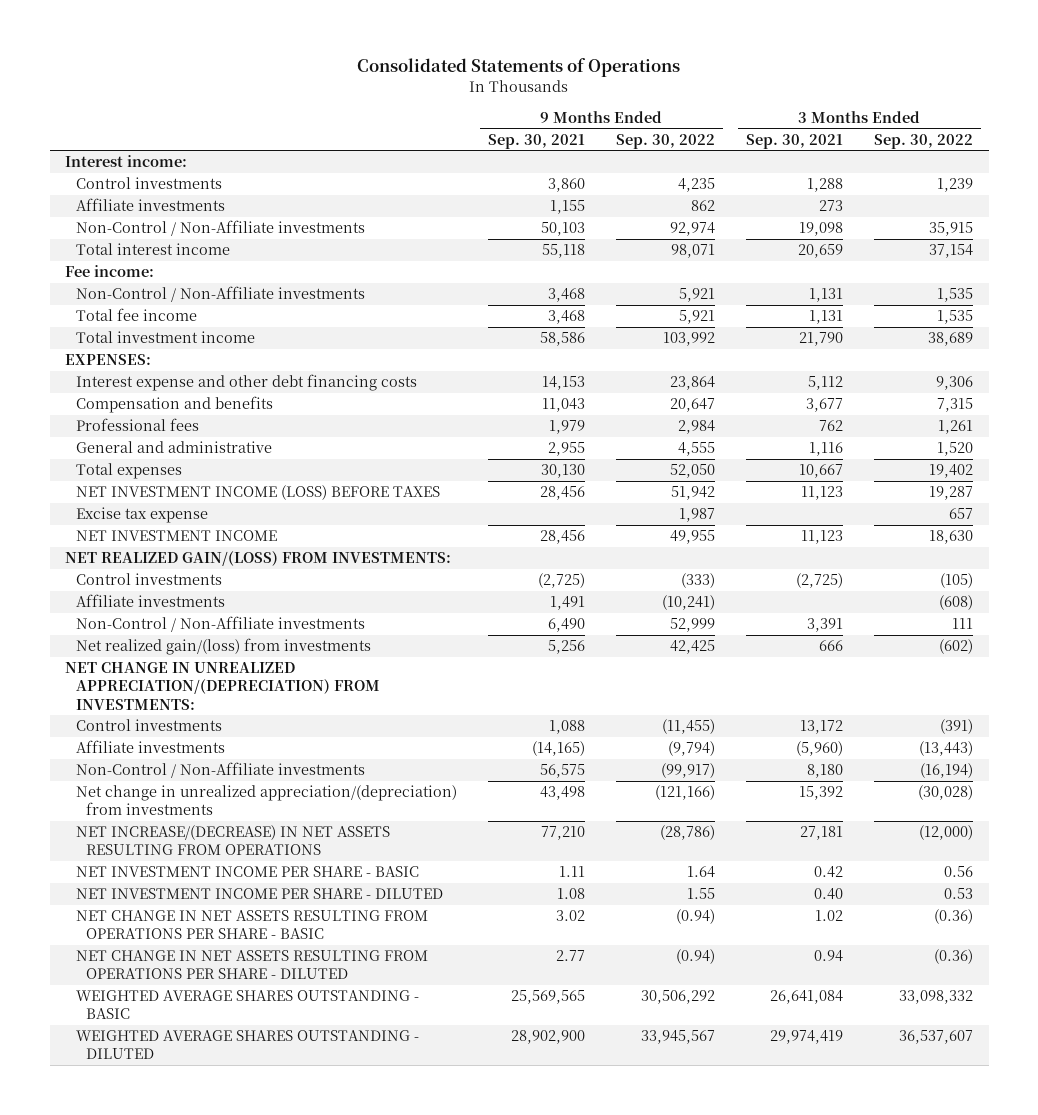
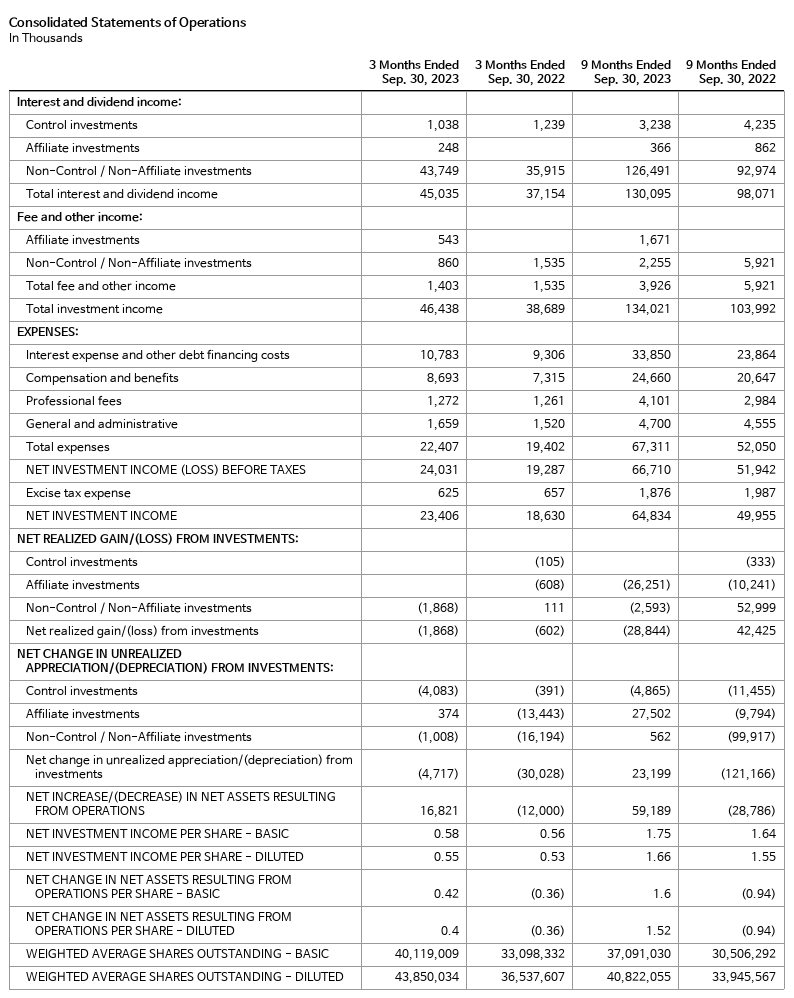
- | 9 Months Ended Sep. 30, 2021 | 9 Months Ended Sep. 30, 2022 | 3 Months Ended Sep. 30, 2021 | 3 Months Ended Sep. 30, 2022
+ | 3 Months Ended Sep. 30, 2023 | 3 Months Ended Sep. 30, 2022 | 9 Months Ended Sep. 30, 2023 | 9 Months Ended Sep. 30, 2022
- Interest income:
+ Interest and dividend income:
- Total interest income | 55,118 | 98,071 | 20,659 | 37,154
- Fee income:
+ Total interest and dividend income | 45,035 | 37,154 | 130,095 | 98,071
+ Fee and other income:
+ Affiliate investments | 543 | | 1,671 |
- Total fee income | 3,468 | 5,921 | 1,131 | 1,535
+ Total fee and other income | 1,403 | 1,535 | 3,926 | 5,921

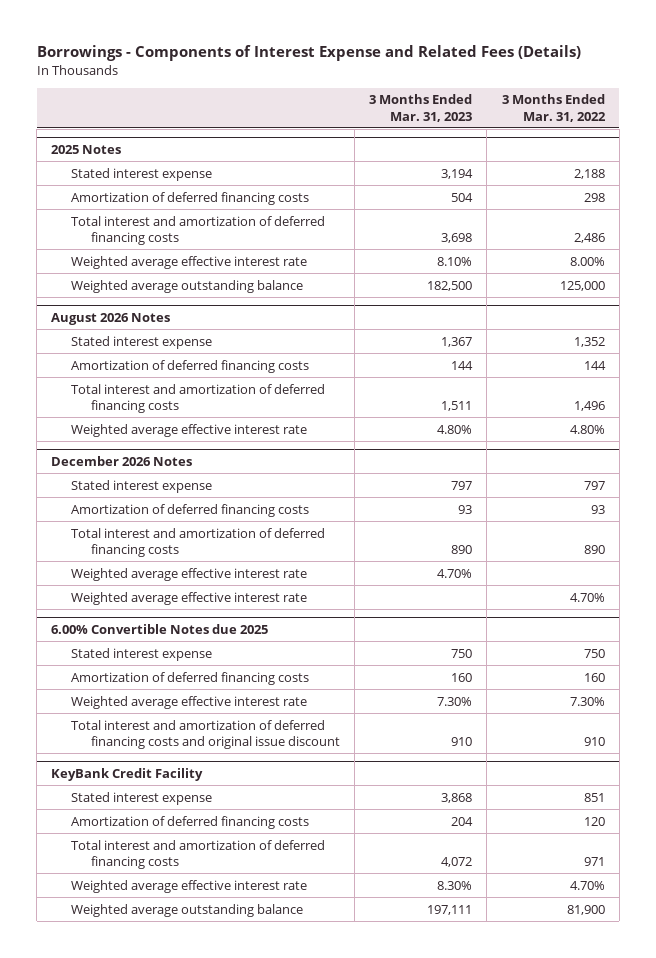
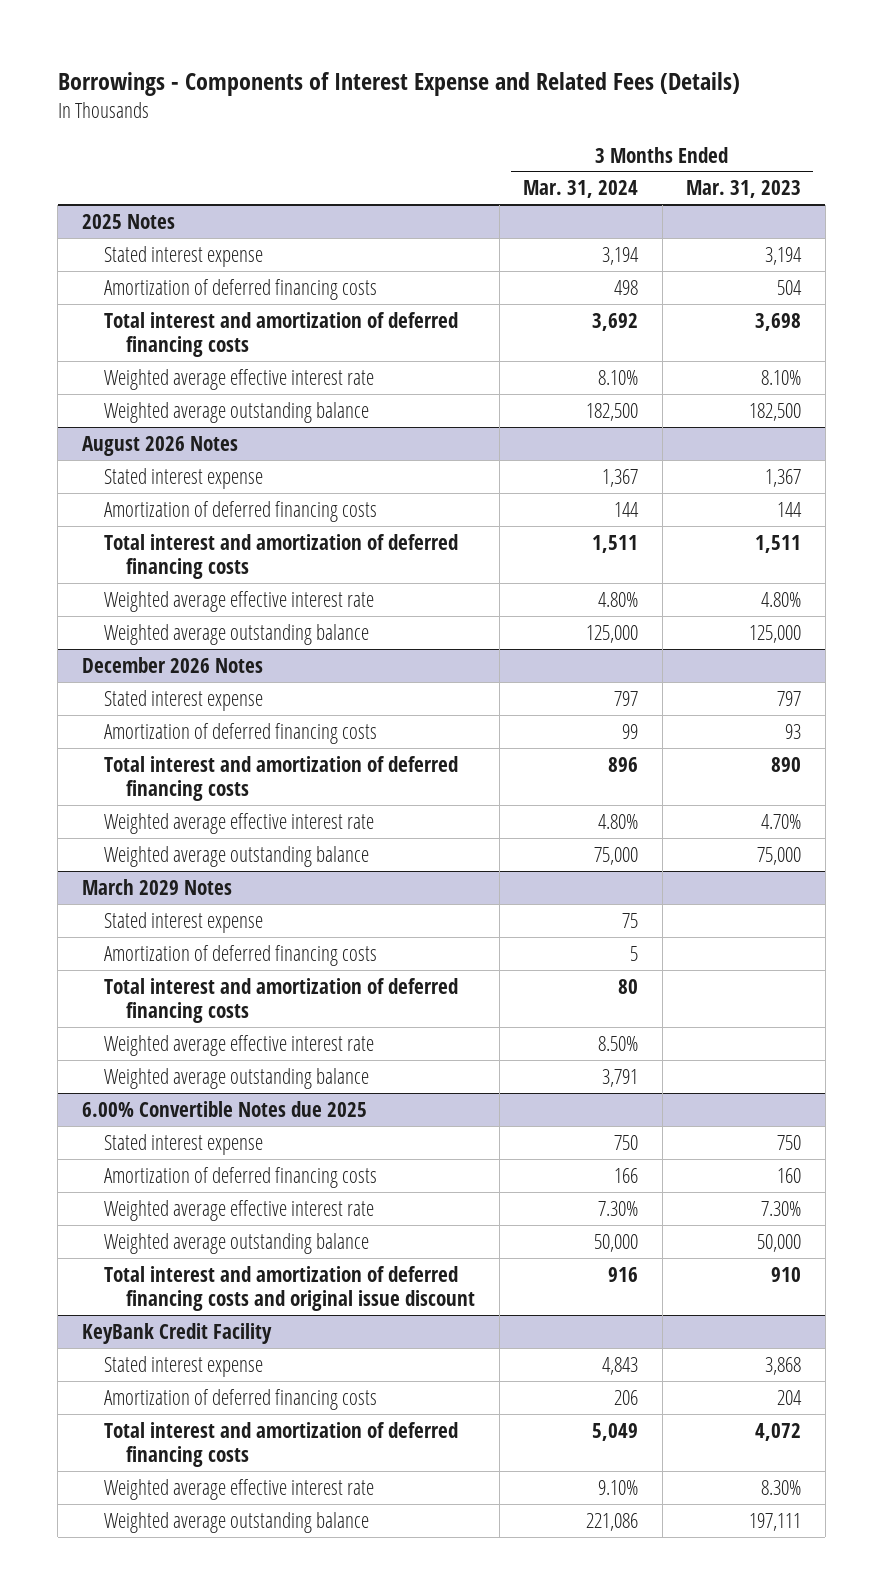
- | 3 Months Ended Mar. 31, 2023 | 3 Months Ended Mar. 31, 2022
+ | 3 Months Ended Mar. 31, 2024 | 3 Months Ended Mar. 31, 2023
@ August 2026 Notes
+ Weighted average outstanding balance | 125,000 | 125,000
@ December 2026 Notes
+ Weighted average outstanding balance | 75,000 | 75,000
+ March 2029 Notes
+ Stated interest expense | 75 |
+ Amortization of deferred financing costs | 5 |
+ Total interest and amortization of deferred financing costs | 80 |
+ Weighted average outstanding balance | 3,791 |
@ 6.00% Convertible Notes due 2025
+ Weighted average outstanding balance | 50,000 | 50,000

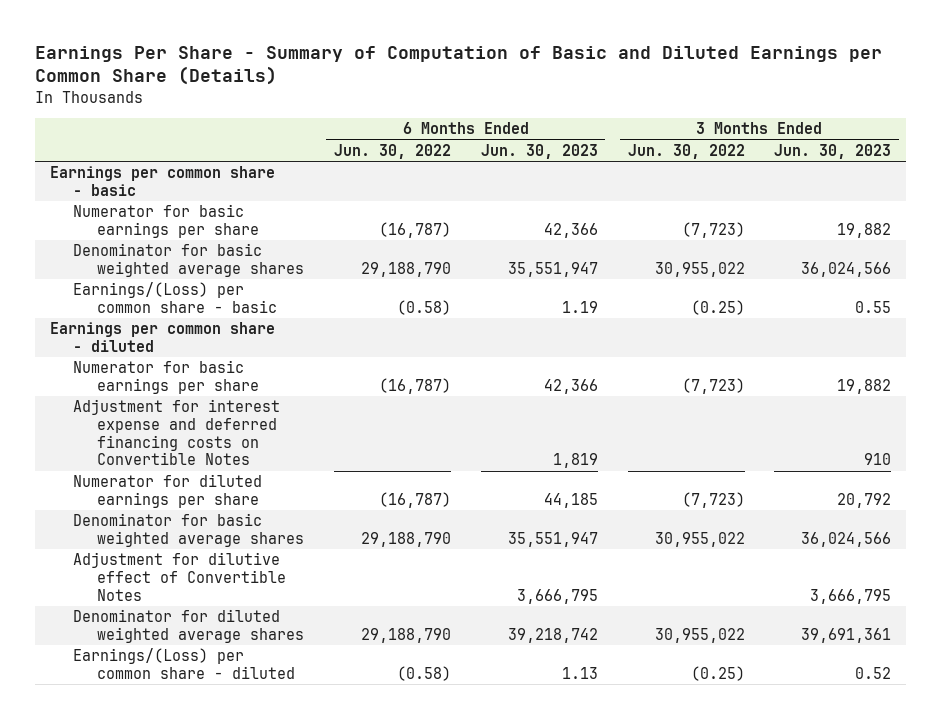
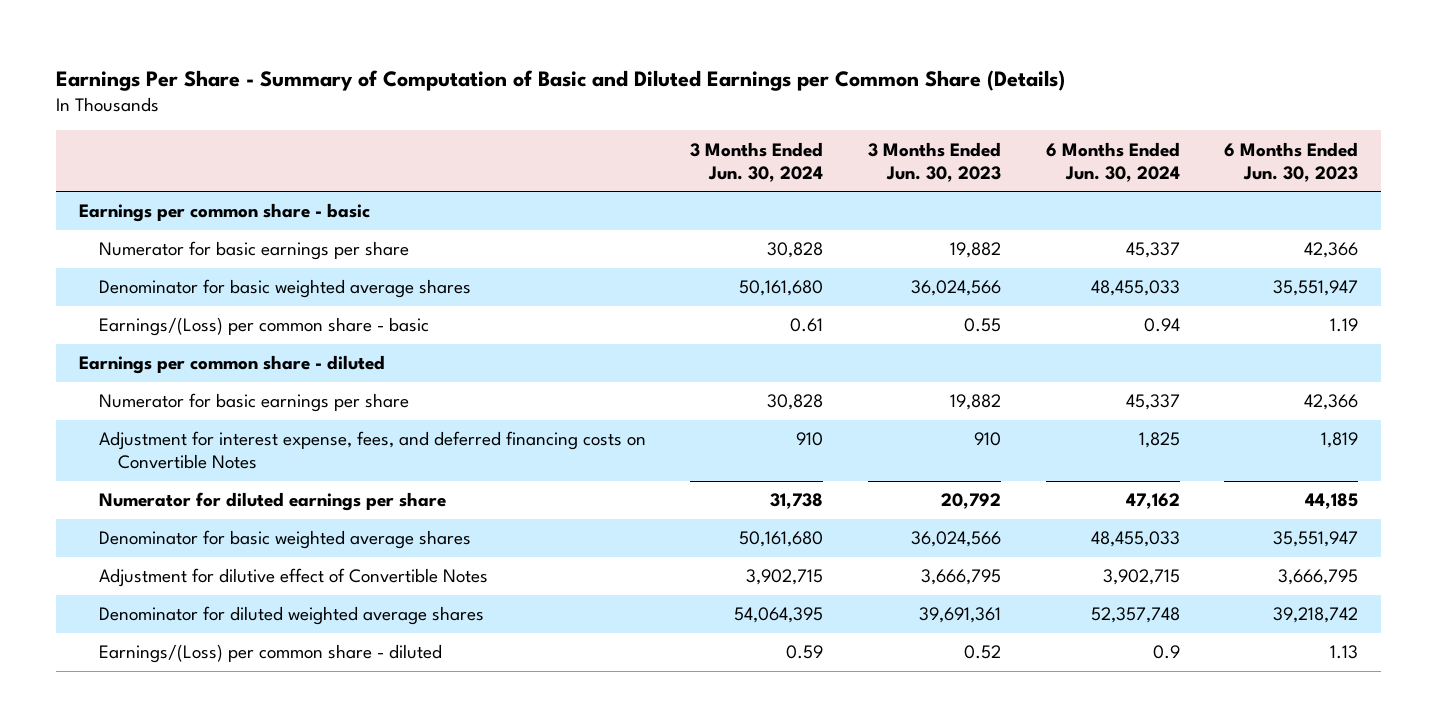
- | 6 Months Ended Jun. 30, 2022 | 6 Months Ended Jun. 30, 2023 | 3 Months Ended Jun. 30, 2022 | 3 Months Ended Jun. 30, 2023
+ | 3 Months Ended Jun. 30, 2024 | 3 Months Ended Jun. 30, 2023 | 6 Months Ended Jun. 30, 2024 | 6 Months Ended Jun. 30, 2023
- Adjustment for interest expense and deferred financing costs on Convertible Notes | | 1,819 | | 910
+ Adjustment for interest expense, fees, and deferred financing costs on Convertible Notes | 910 | 910 | 1,825 | 1,819

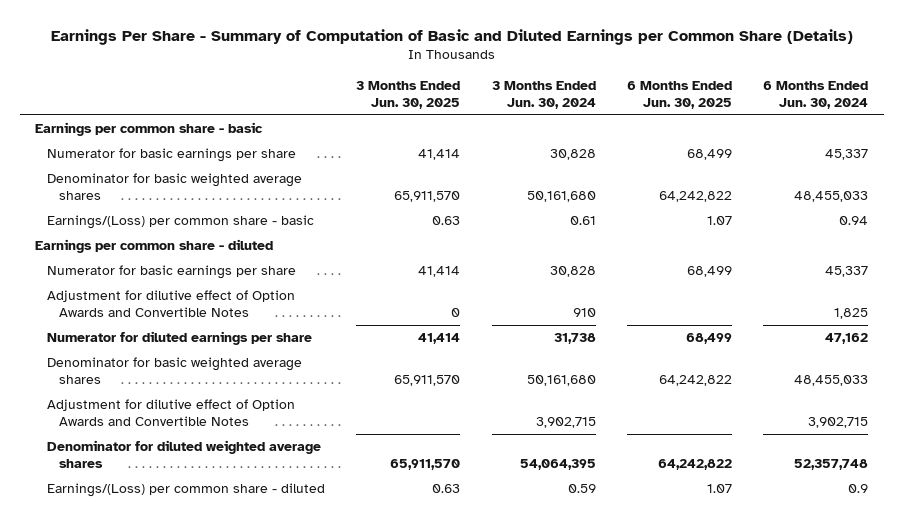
- | 3 Months Ended Jun. 30, 2024 | 3 Months Ended Jun. 30, 2023 | 6 Months Ended Jun. 30, 2024 | 6 Months Ended Jun. 30, 2023
+ | 3 Months Ended Jun. 30, 2025 | 3 Months Ended Jun. 30, 2024 | 6 Months Ended Jun. 30, 2025 | 6 Months Ended Jun. 30, 2024
- Adjustment for interest expense, fees, and deferred financing costs on Convertible Notes | 910 | 910 | 1,825 | 1,819
+ Adjustment for dilutive effect of Option Awards and Convertible Notes | 0 | 910 | | 1,825
- Adjustment for dilutive effect of Convertible Notes | 3,902,715 | 3,666,795 | 3,902,715 | 3,666,795
+ Adjustment for dilutive effect of Option Awards and Convertible Notes | | 3,902,715 | | 3,902,715

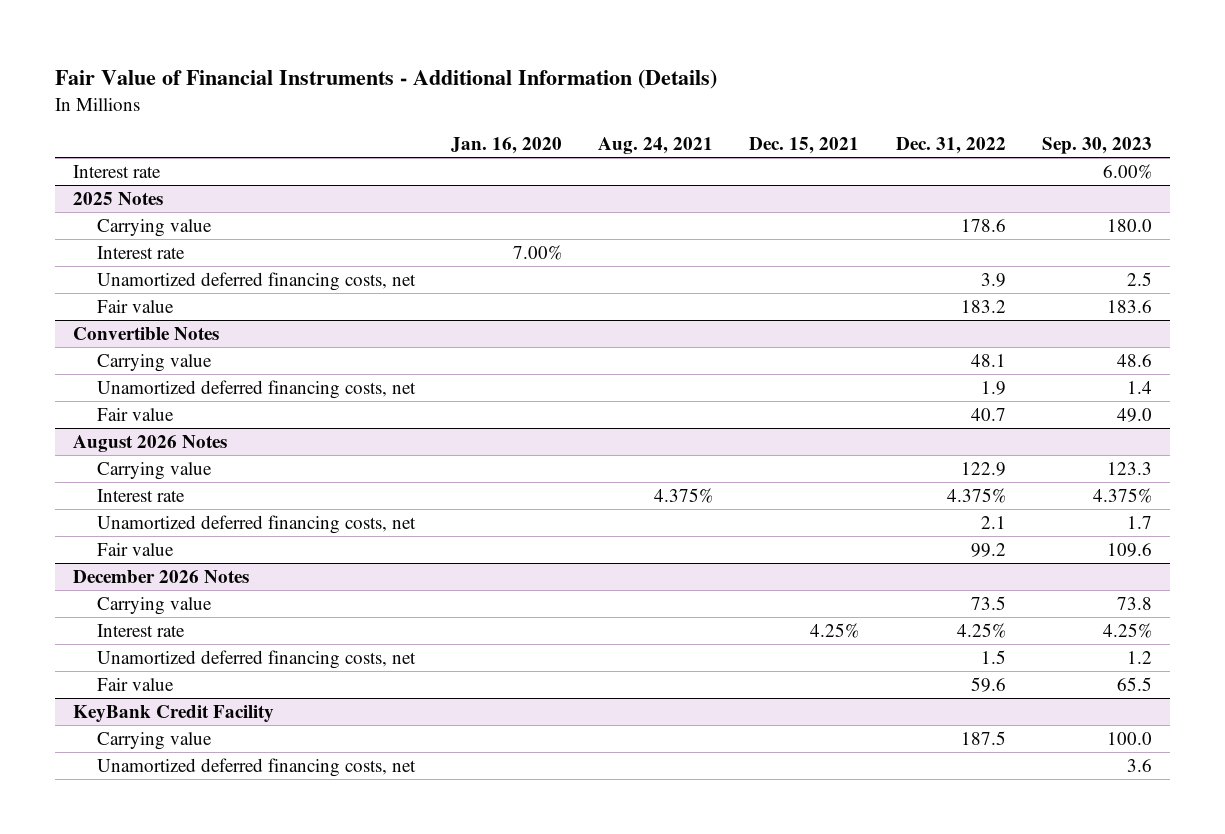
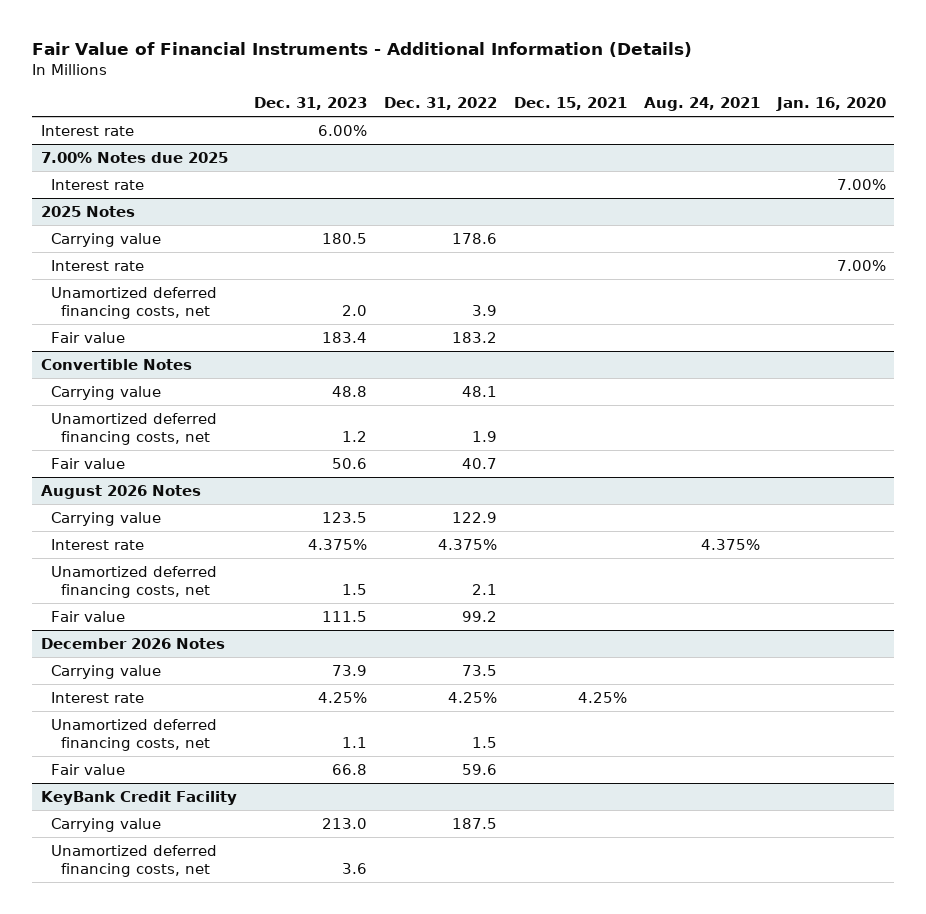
- | Jan. 16, 2020 | Aug. 24, 2021 | Dec. 15, 2021 | Dec. 31, 2022 | Sep. 30, 2023
+ | Dec. 31, 2023 | Dec. 31, 2022 | Dec. 15, 2021 | Aug. 24, 2021 | Jan. 16, 2020
+ 7.00% Notes due 2025
+ Interest rate | | | | | 7.00%

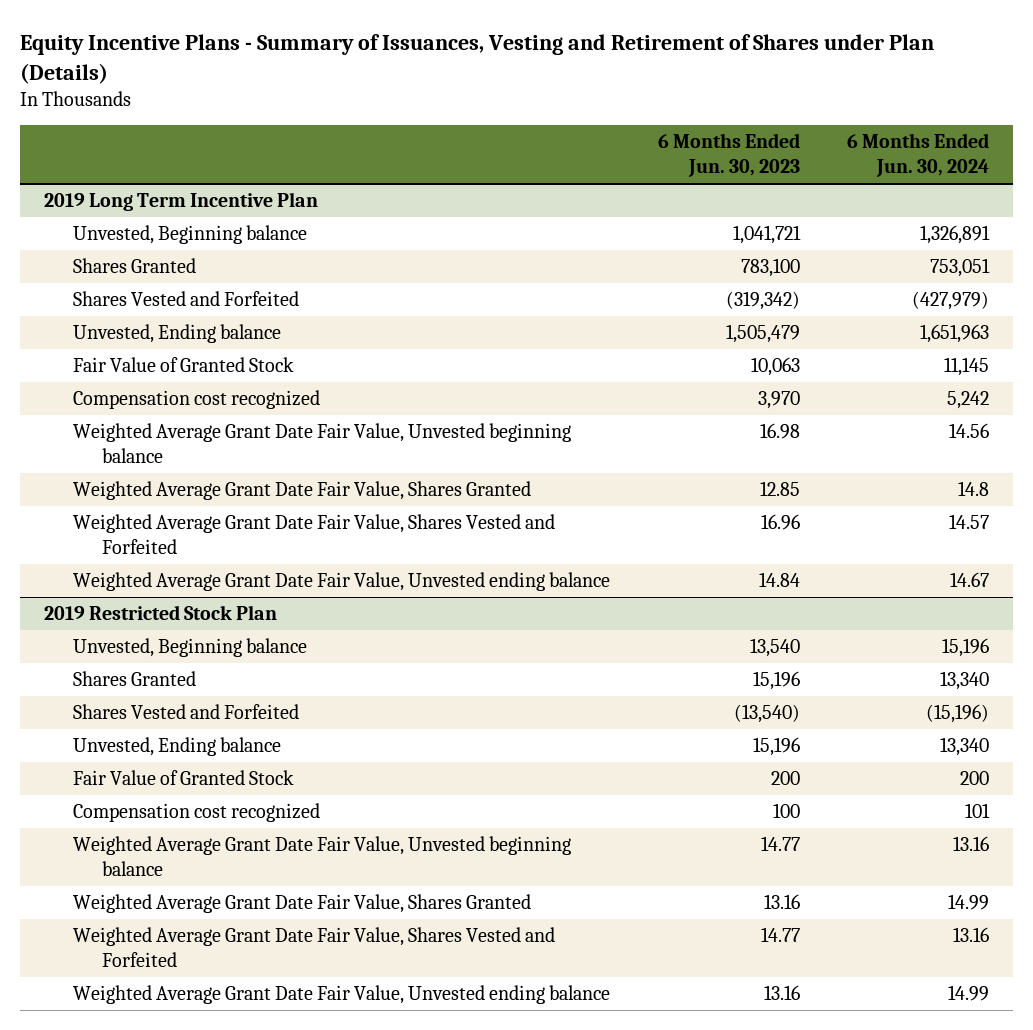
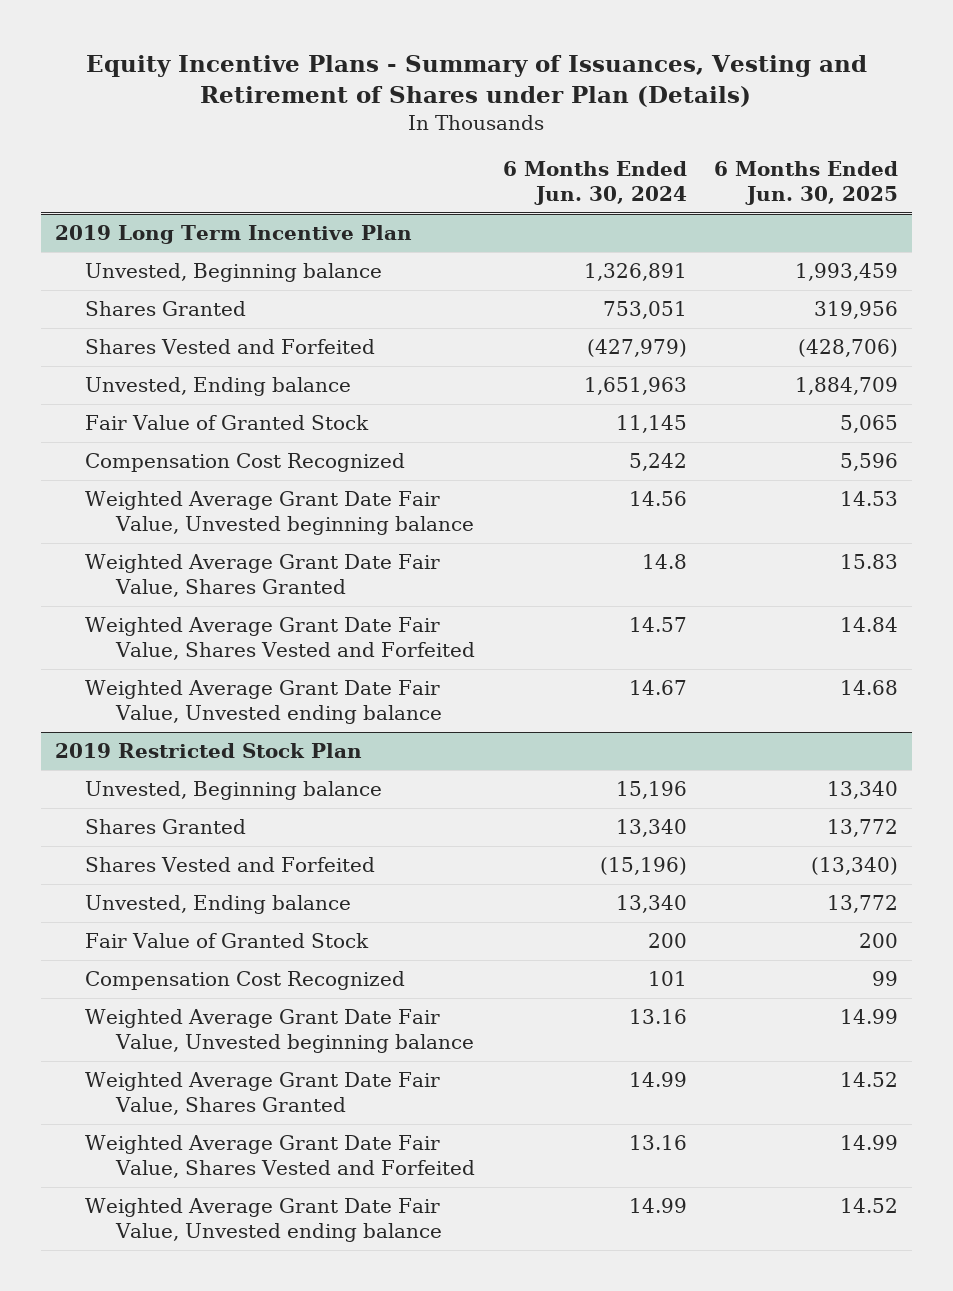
- | 6 Months Ended Jun. 30, 2023 | 6 Months Ended Jun. 30, 2024
+ | 6 Months Ended Jun. 30, 2024 | 6 Months Ended Jun. 30, 2025
@ 2019 Long Term Incentive Plan
- Compensation cost recognized | 3,970 | 5,242
+ Compensation Cost Recognized | 5,242 | 5,596
@ 2019 Restricted Stock Plan
- Compensation cost recognized | 100 | 101
+ Compensation Cost Recognized | 101 | 99

